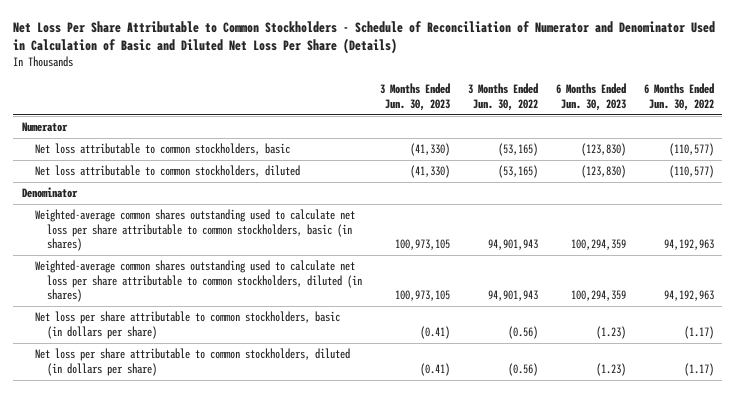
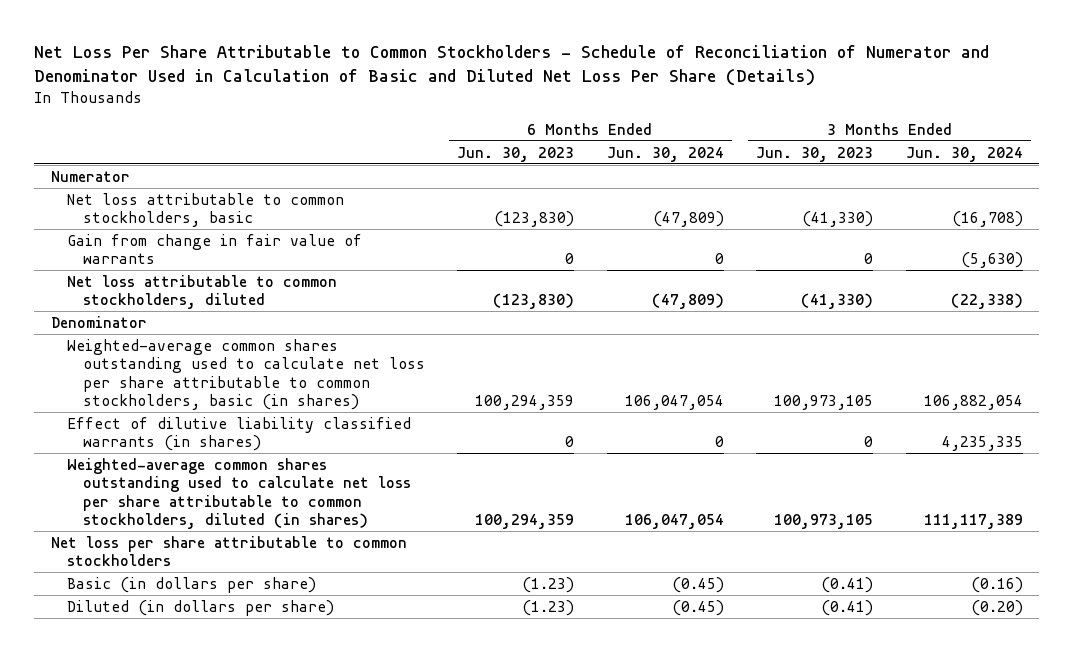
- | 3 Months Ended Jun. 30, 2023 | 3 Months Ended Jun. 30, 2022 | 6 Months Ended Jun. 30, 2023 | 6 Months Ended Jun. 30, 2022
+ | 6 Months Ended Jun. 30, 2023 | 6 Months Ended Jun. 30, 2024 | 3 Months Ended Jun. 30, 2023 | 3 Months Ended Jun. 30, 2024
+ Gain from change in fair value of warrants | 0 | 0 | 0 | (5,630)
+ Effect of dilutive liability classified warrants (in shares) | 0 | 0 | 0 | 4,235,335
- Net loss per share attributable to common stockholders, basic (in dollars per share) | (0.41) | (0.56) | (1.23) | (1.17)
- Net loss per share attributable to common stockholders, diluted (in dollars per share) | (0.41) | (0.56) | (1.23) | (1.17)
+ Net loss per share attributable to common stockholders
+ Basic (in dollars per share) | (1.23) | (0.45) | (0.41) | (0.16)
+ Diluted (in dollars per share) | (1.23) | (0.45) | (0.41) | (0.20)

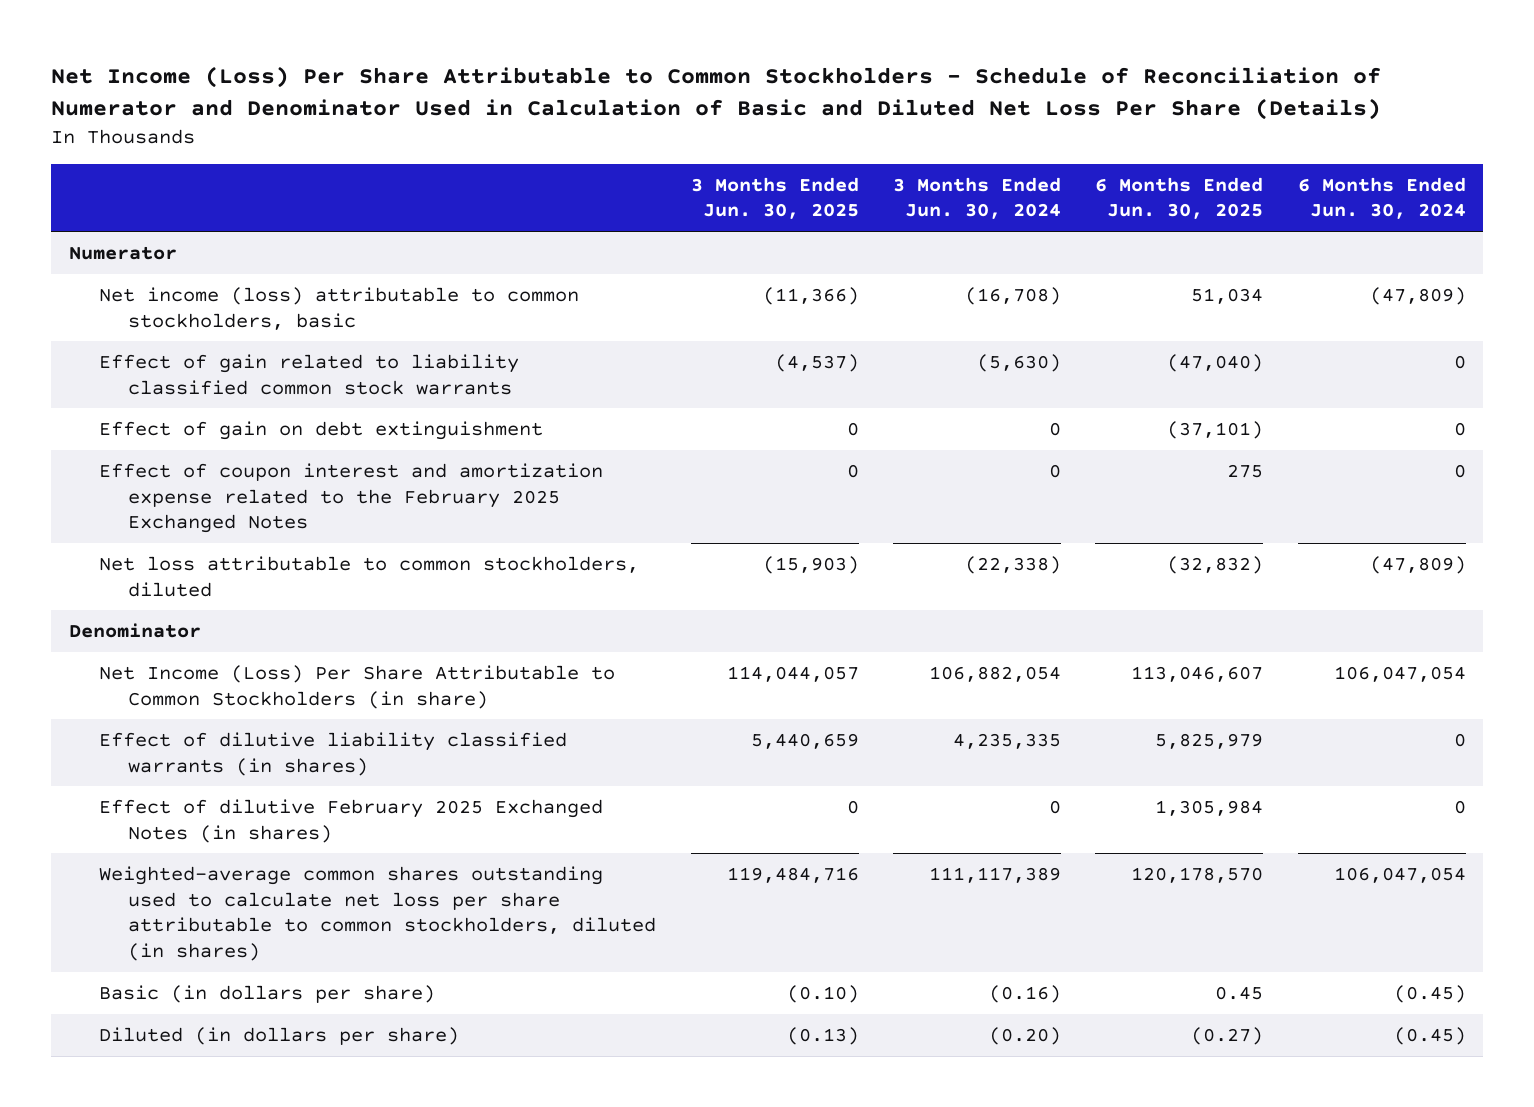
- Net Loss Per Share Attributable to Common Stockholders - Schedule of Reconciliation of Numerator and Denominator Used in Calculation of Basic and Diluted Net Loss Per Share (Details)
+ Net Income (Loss) Per Share Attributable to Common Stockholders - Schedule of Reconciliation of Numerator and Denominator Used in Calculation of Basic and Diluted Net Loss Per Share (Details)
- | 6 Months Ended Jun. 30, 2023 | 6 Months Ended Jun. 30, 2024 | 3 Months Ended Jun. 30, 2023 | 3 Months Ended Jun. 30, 2024
+ | 3 Months Ended Jun. 30, 2025 | 3 Months Ended Jun. 30, 2024 | 6 Months Ended Jun. 30, 2025 | 6 Months Ended Jun. 30, 2024
- Net loss attributable to common stockholders, basic | (123,830) | (47,809) | (41,330) | (16,708)
- Gain from change in fair value of warrants | 0 | 0 | 0 | (5,630)
+ Net income (loss) attributable to common stockholders, basic | (11,366) | (16,708) | 51,034 | (47,809)
+ Effect of gain related to liability classified common stock warrants | (4,537) | (5,630) | (47,040) | 0
+ Effect of gain on debt extinguishment | 0 | 0 | (37,101) | 0
+ Effect of coupon interest and amortization expense related to the February 2025 Exchanged Notes | 0 | 0 | 275 | 0
- Weighted-average common shares outstanding used to calculate net loss per share attributable to common stockholders, basic (in shares) | 100,294,359 | 106,047,054 | 100,973,105 | 106,882,054
+ Net Income (Loss) Per Share Attributable to Common Stockholders (in share) | 114,044,057 | 106,882,054 | 113,046,607 | 106,047,054
+ Effect of dilutive February 2025 Exchanged Notes (in shares) | 0 | 0 | 1,305,984 | 0
- Net loss per share attributable to common stockholders

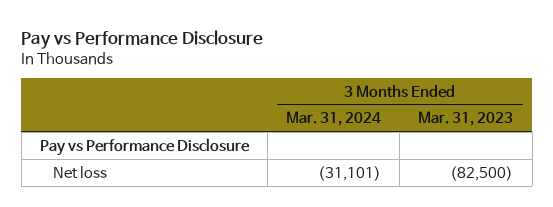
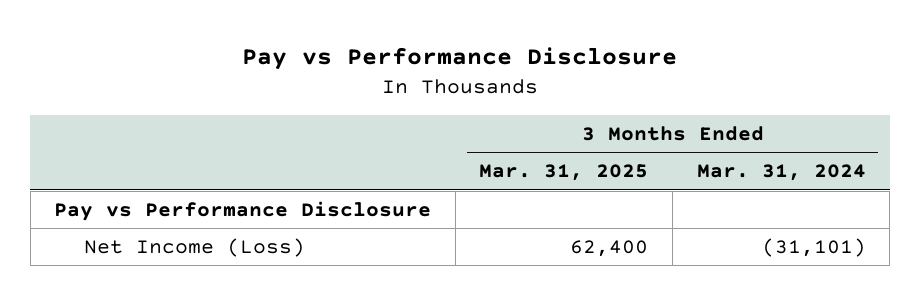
- | 3 Months Ended Mar. 31, 2024 | 3 Months Ended Mar. 31, 2023
+ | 3 Months Ended Mar. 31, 2025 | 3 Months Ended Mar. 31, 2024
- Net loss | (31,101) | (82,500)
+ Net Income (Loss) | 62,400 | (31,101)

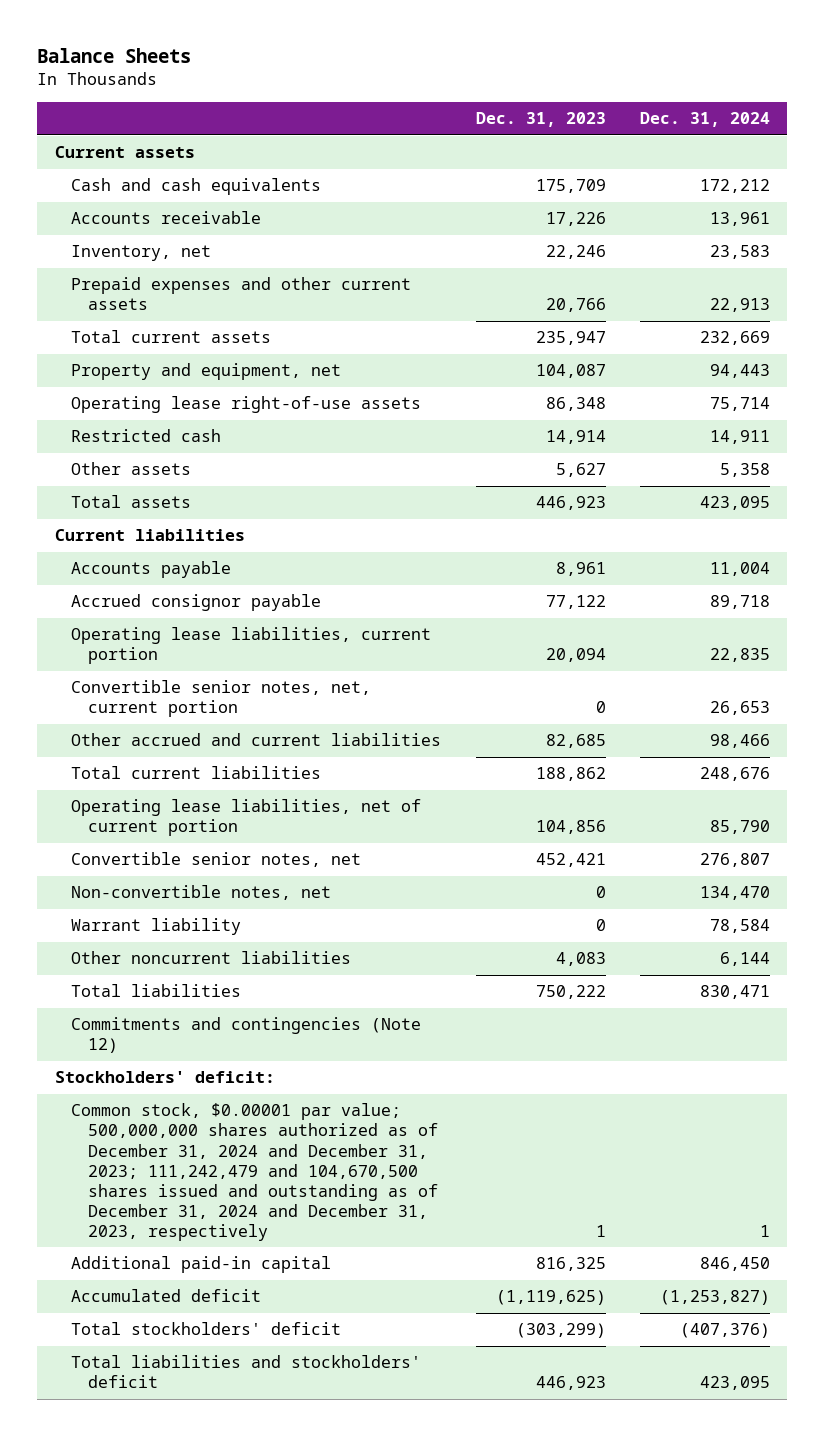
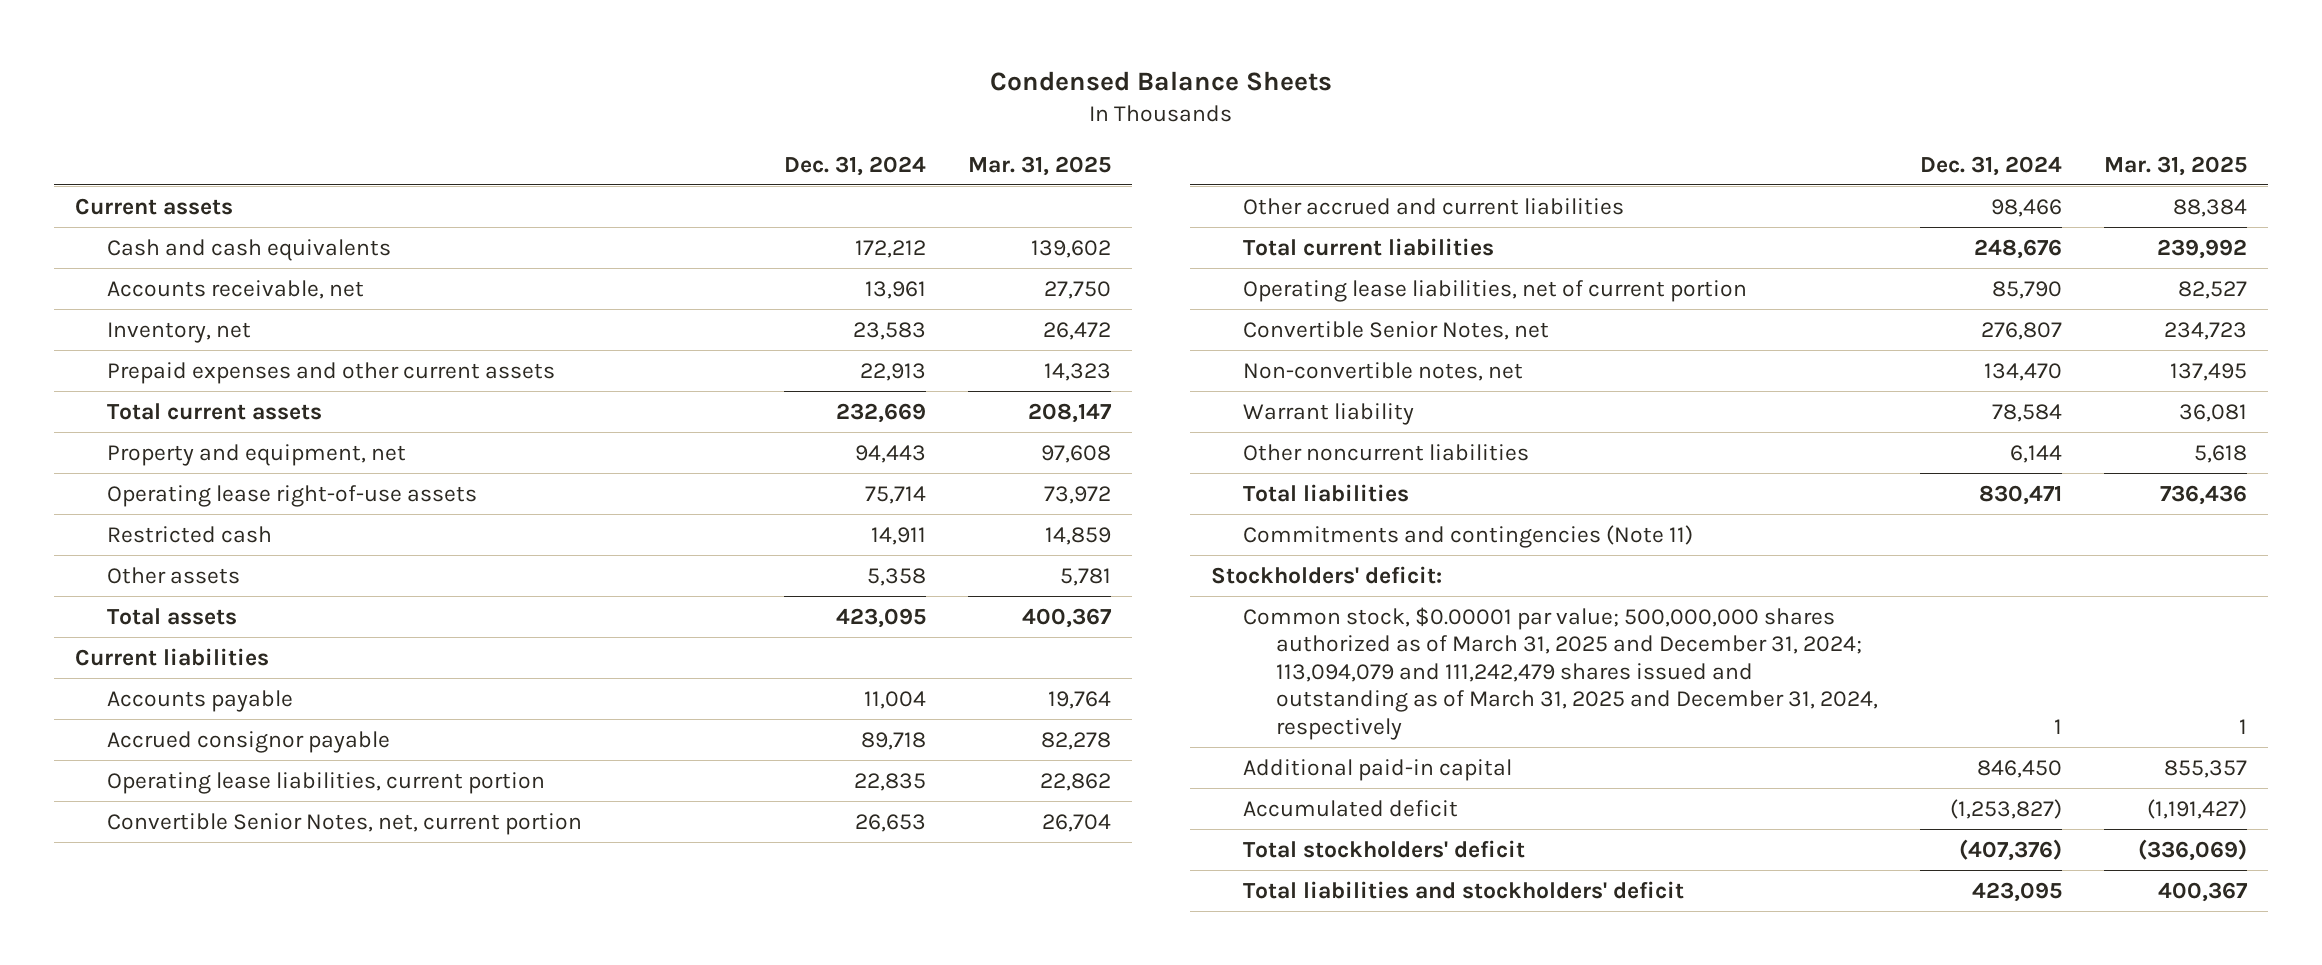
- Balance Sheets
+ Condensed Balance Sheets
- | Dec. 31, 2023 | Dec. 31, 2024
+ | Dec. 31, 2024 | Mar. 31, 2025
- Accounts receivable | 17,226 | 13,961
+ Accounts receivable, net | 13,961 | 27,750
- Convertible senior notes, net, current portion | 0 | 26,653
+ Convertible Senior Notes, net, current portion | 26,653 | 26,704
- Convertible senior notes, net | 452,421 | 276,807
+ Convertible Senior Notes, net | 276,807 | 234,723
- Commitments and contingencies (Note 12)
+ Commitments and contingencies (Note 11)
- Common stock, $0.00001 par value; 500,000,000 shares authorized as of December 31, 2024 and December 31, 2023; 111,242,479 and 104,670,500 shares issued and outstanding as of December 31, 2024 and December 31, 2023, respectively | 1 | 1
+ Common stock, $0.00001 par value; 500,000,000 shares authorized as of March 31, 2025 and December 31, 2024; 113,094,079 and 111,242,479 shares issued and outstanding as of March 31, 2025 and December 31, 2024, respectively | 1 | 1

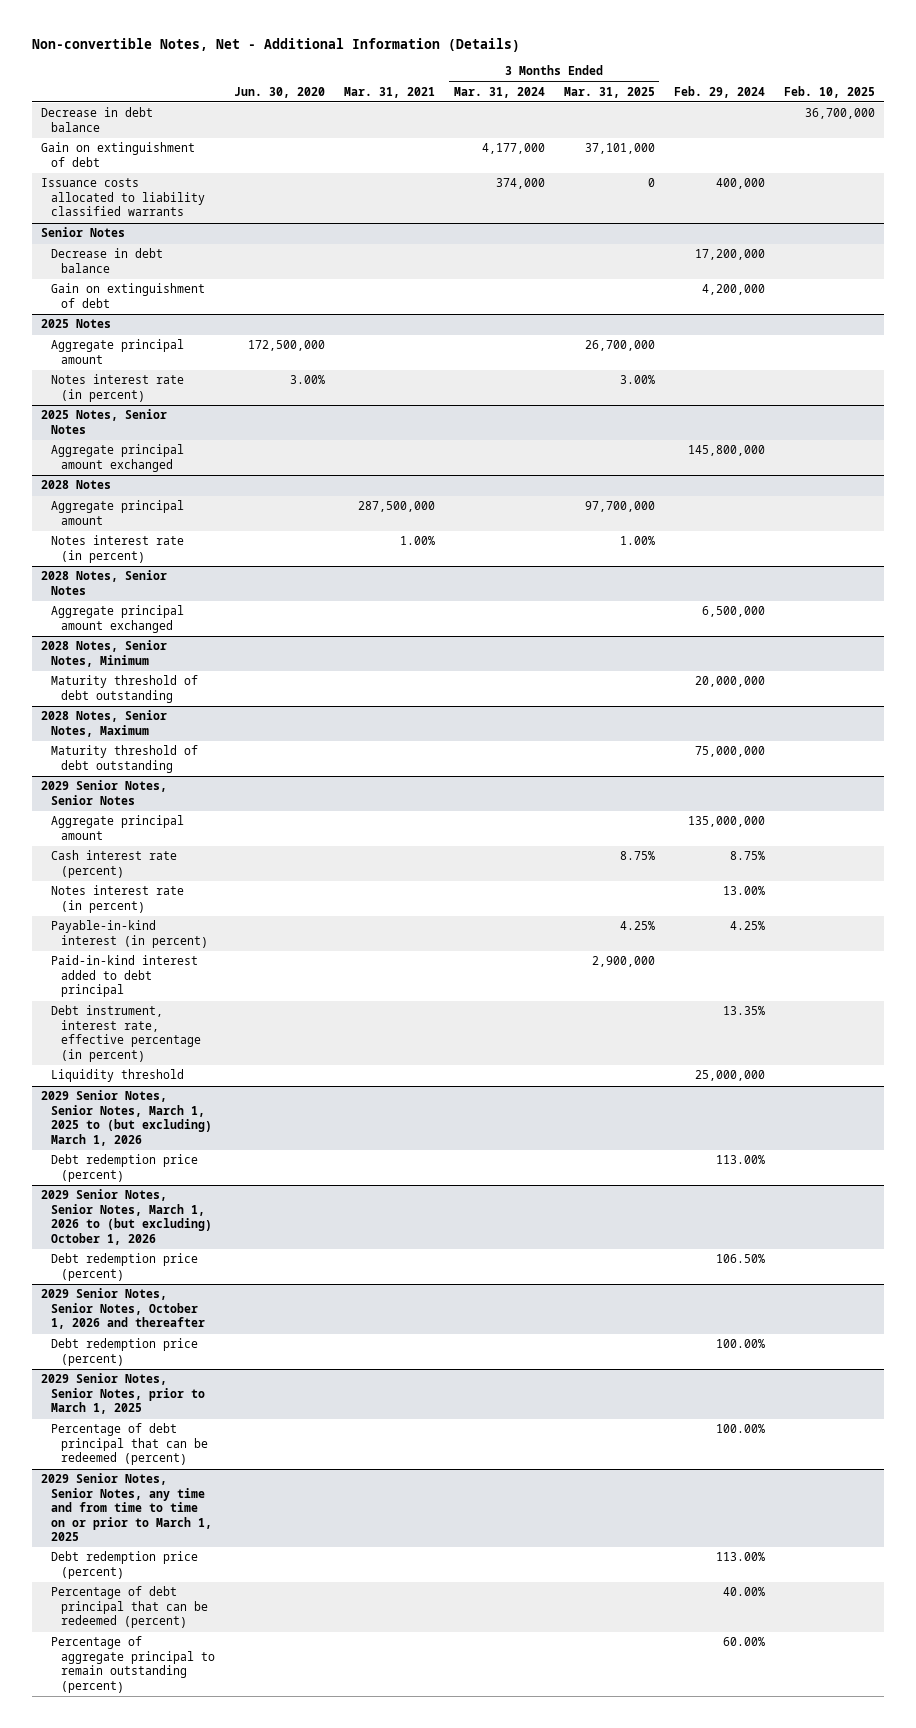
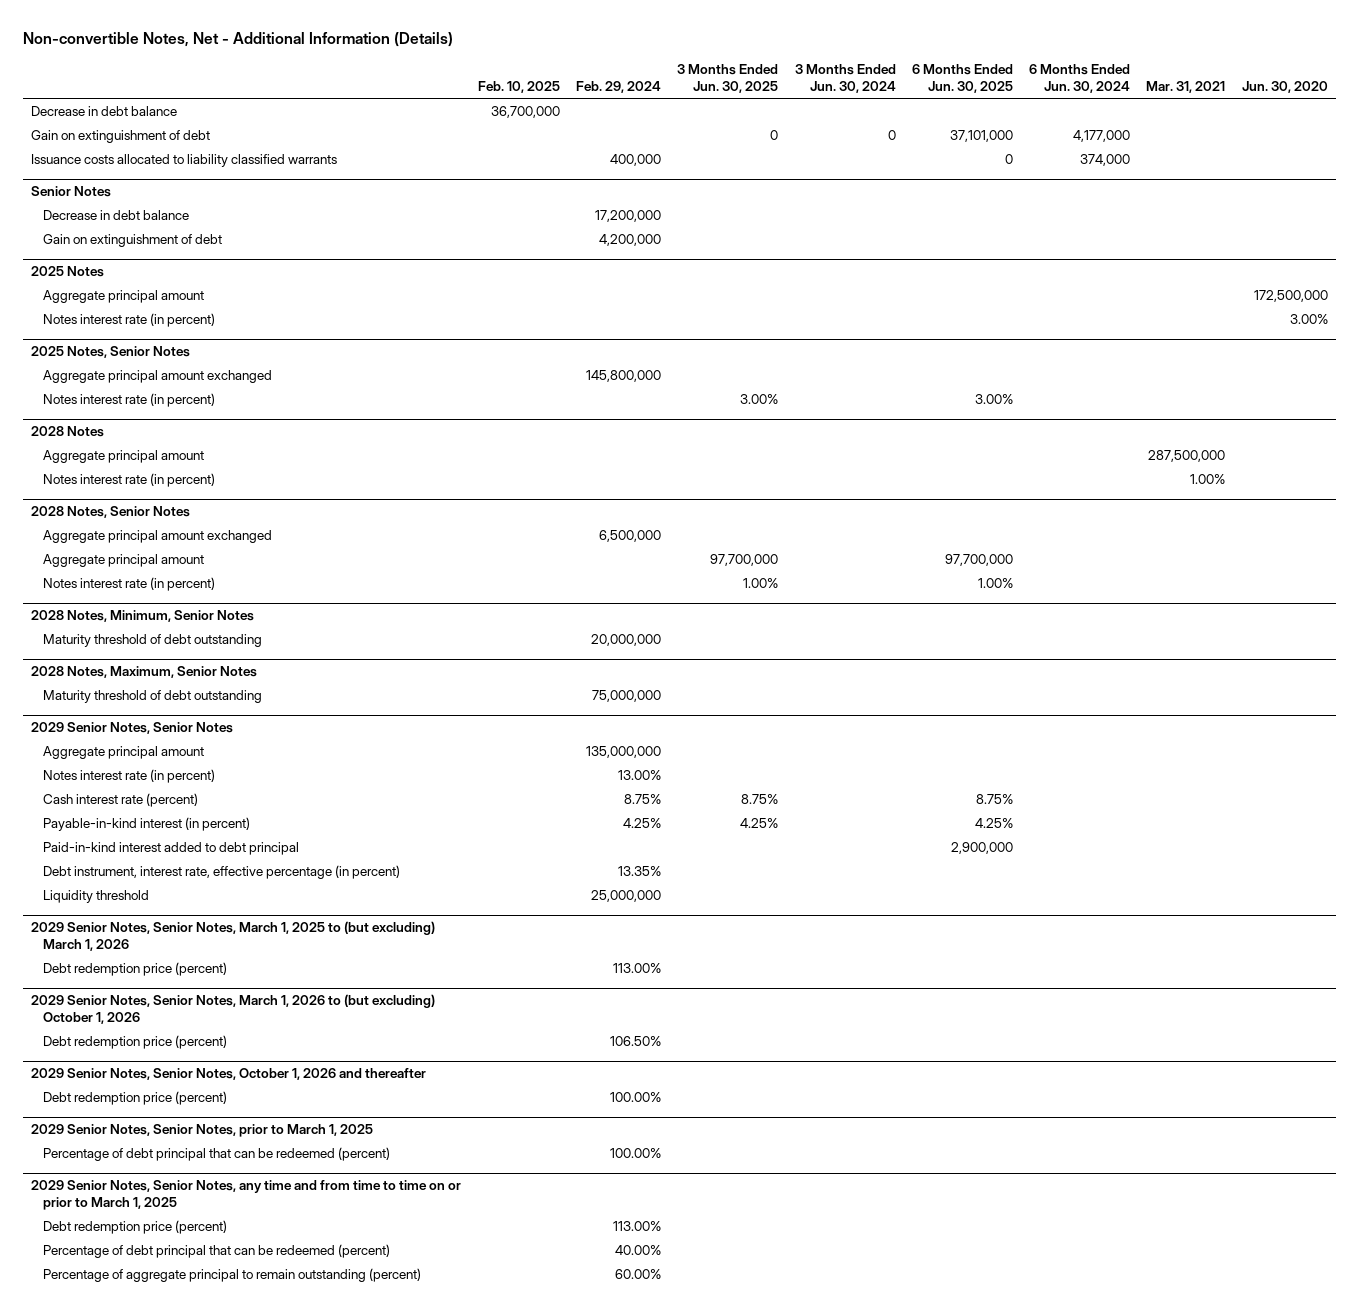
- | Jun. 30, 2020 | Mar. 31, 2021 | 3 Months Ended Mar. 31, 2024 | 3 Months Ended Mar. 31, 2025 | Feb. 29, 2024 | Feb. 10, 2025
+ | Feb. 10, 2025 | Feb. 29, 2024 | 3 Months Ended Jun. 30, 2025 | 3 Months Ended Jun. 30, 2024 | 6 Months Ended Jun. 30, 2025 | 6 Months Ended Jun. 30, 2024 | Mar. 31, 2021 | Jun. 30, 2020
@ 2025 Notes, Senior Notes
+ Notes interest rate (in percent) | | | 3.00% | | 3.00% | | |
- 2028 Notes, Senior Notes, Minimum
@ 2028 Notes, Senior Notes
+ Aggregate principal amount | | | 97,700,000 | | 97,700,000 | | |
+ Notes interest rate (in percent) | | | 1.00% | | 1.00% | | |
+ 2028 Notes, Minimum, Senior Notes
- 2028 Notes, Senior Notes, Maximum
+ 2028 Notes, Maximum, Senior Notes
@ 2029 Senior Notes, Senior Notes
moved down: Cash interest rate (percent) | | 8.75% | 8.75% | | 8.75% | | |

